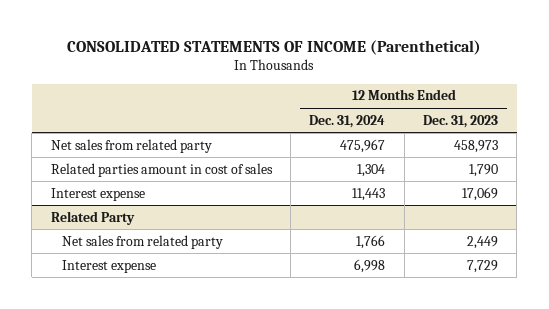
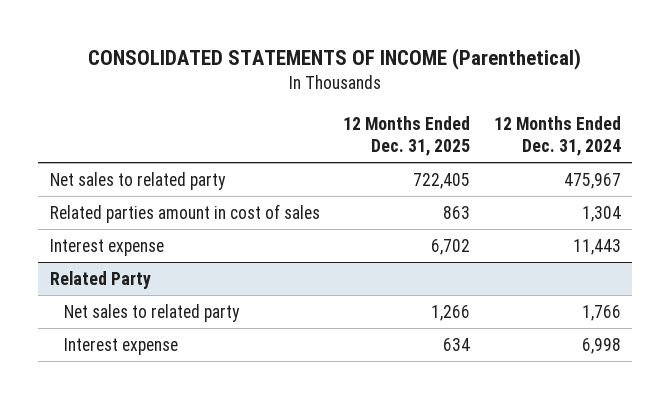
- | 12 Months Ended Dec. 31, 2024 | 12 Months Ended Dec. 31, 2023
+ | 12 Months Ended Dec. 31, 2025 | 12 Months Ended Dec. 31, 2024
- Net sales from related party | 475,967 | 458,973
+ Net sales to related party | 722,405 | 475,967
@ Related Party
- Net sales from related party | 1,766 | 2,449
+ Net sales to related party | 1,266 | 1,766

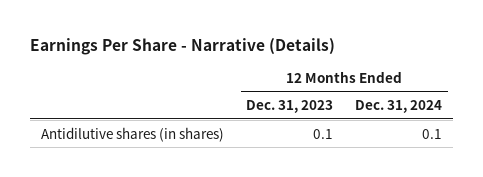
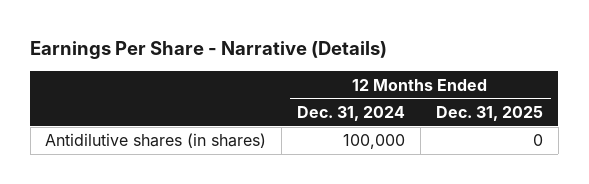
- | 12 Months Ended Dec. 31, 2023 | 12 Months Ended Dec. 31, 2024
+ | 12 Months Ended Dec. 31, 2024 | 12 Months Ended Dec. 31, 2025
- Antidilutive shares (in shares) | 0.1 | 0.1
+ Antidilutive shares (in shares) | 100,000 | 0

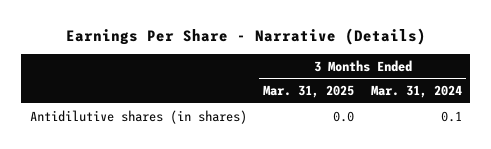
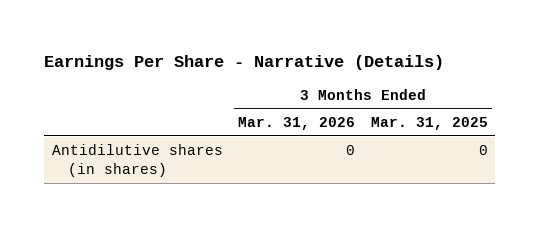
- | 3 Months Ended Mar. 31, 2025 | 3 Months Ended Mar. 31, 2024
+ | 3 Months Ended Mar. 31, 2026 | 3 Months Ended Mar. 31, 2025
- Antidilutive shares (in shares) | 0.0 | 0.1
+ Antidilutive shares (in shares) | 0 | 0

